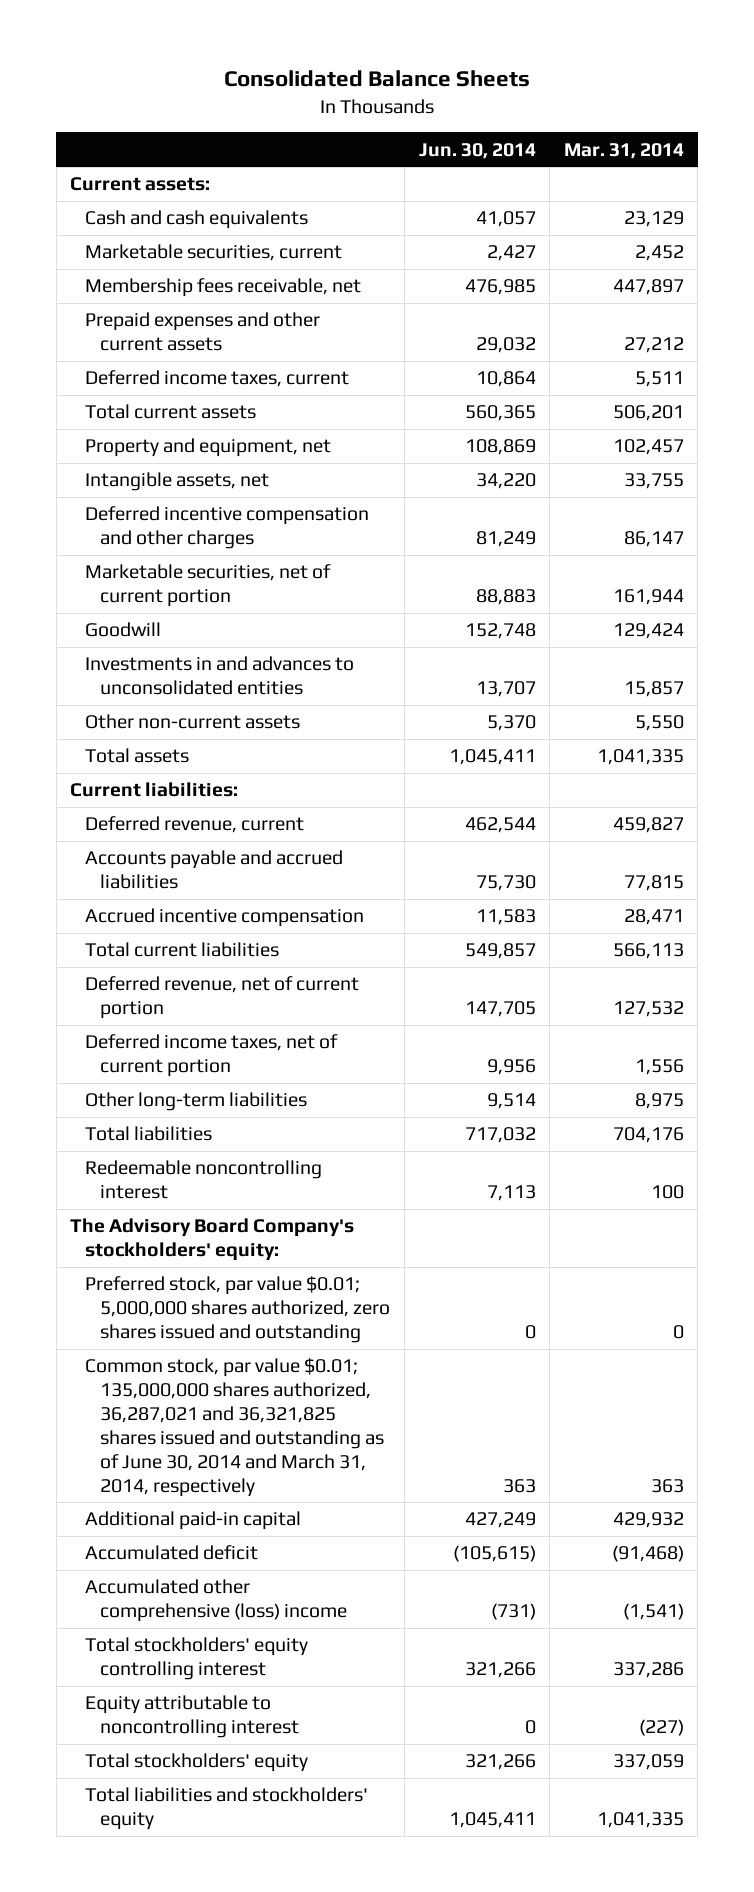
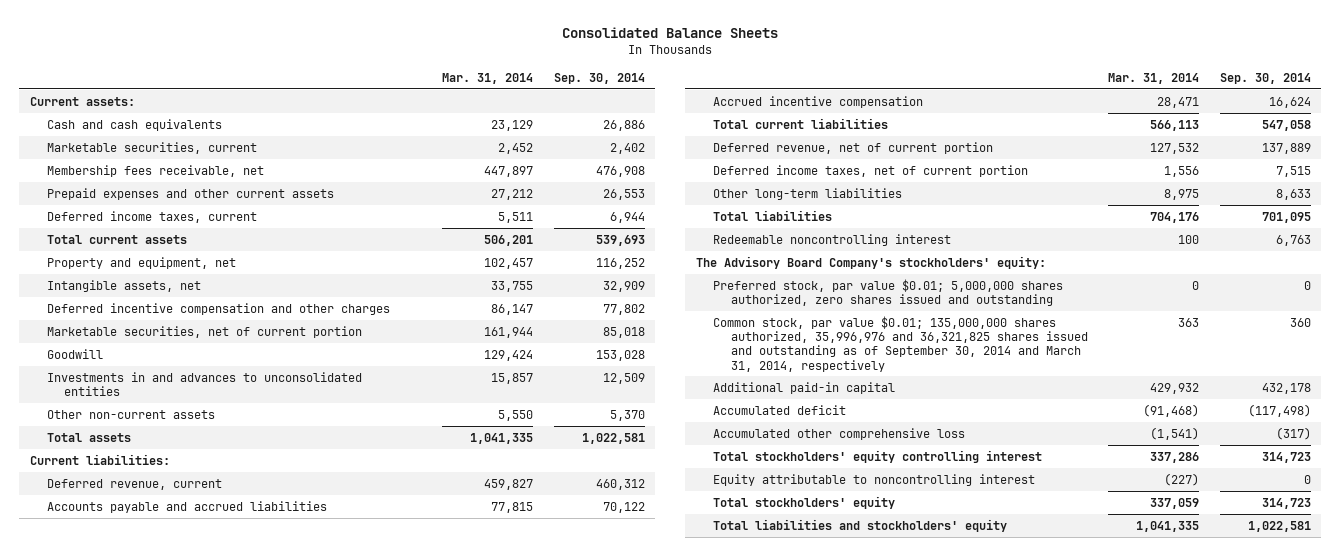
- | Jun. 30, 2014 | Mar. 31, 2014
+ | Mar. 31, 2014 | Sep. 30, 2014
- Common stock, par value $0.01; 135,000,000 shares authorized, 36,287,021 and 36,321,825 shares issued and outstanding as of June 30, 2014 and March 31, 2014, respectively | 363 | 363
+ Common stock, par value $0.01; 135,000,000 shares authorized, 35,996,976 and 36,321,825 shares issued and outstanding as of September 30, 2014 and March 31, 2014, respectively | 363 | 360
- Accumulated other comprehensive (loss) income | (731) | (1,541)
+ Accumulated other comprehensive loss | (1,541) | (317)

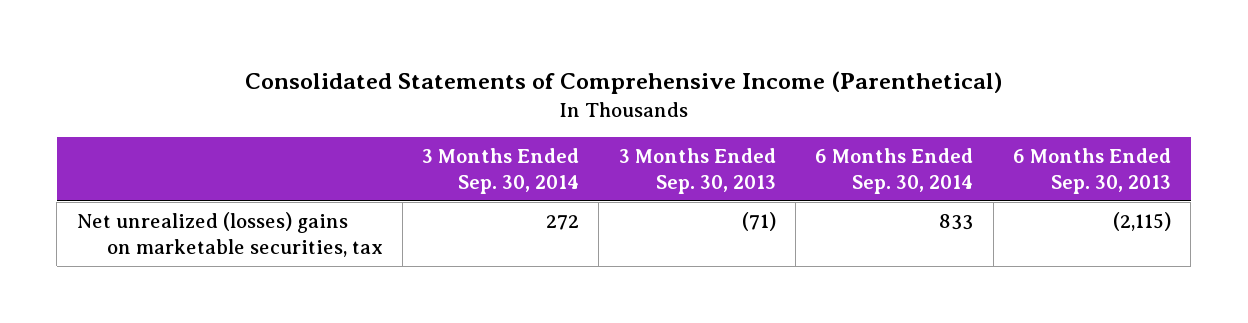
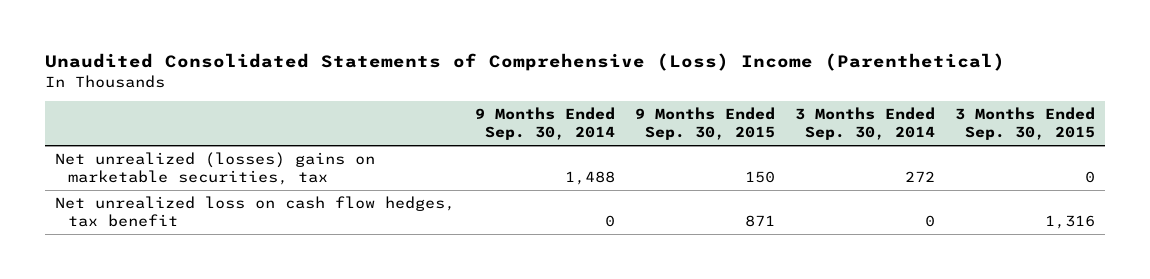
- Consolidated Statements of Comprehensive Income (Parenthetical)
+ Unaudited Consolidated Statements of Comprehensive (Loss) Income (Parenthetical)
- | 3 Months Ended Sep. 30, 2014 | 3 Months Ended Sep. 30, 2013 | 6 Months Ended Sep. 30, 2014 | 6 Months Ended Sep. 30, 2013
+ | 9 Months Ended Sep. 30, 2014 | 9 Months Ended Sep. 30, 2015 | 3 Months Ended Sep. 30, 2014 | 3 Months Ended Sep. 30, 2015
+ Net unrealized loss on cash flow hedges, tax benefit | 0 | 871 | 0 | 1,316

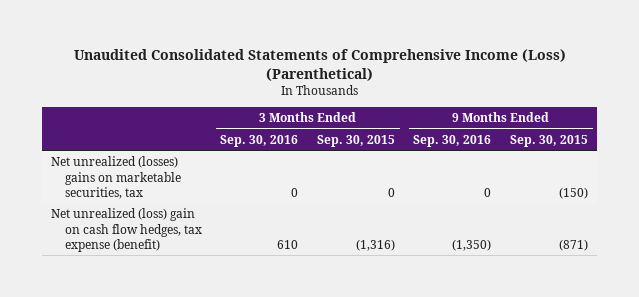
- Unaudited Consolidated Statements of Comprehensive (Loss) Income (Parenthetical)
+ Unaudited Consolidated Statements of Comprehensive Income (Loss) (Parenthetical)
- | 9 Months Ended Sep. 30, 2014 | 9 Months Ended Sep. 30, 2015 | 3 Months Ended Sep. 30, 2014 | 3 Months Ended Sep. 30, 2015
+ | 3 Months Ended Sep. 30, 2016 | 3 Months Ended Sep. 30, 2015 | 9 Months Ended Sep. 30, 2016 | 9 Months Ended Sep. 30, 2015
- Net unrealized (losses) gains on marketable securities, tax | 1,488 | 150 | 272 | 0
- Net unrealized loss on cash flow hedges, tax benefit | 0 | 871 | 0 | 1,316
+ Net unrealized (losses) gains on marketable securities, tax | 0 | 0 | 0 | (150)
+ Net unrealized (loss) gain on cash flow hedges, tax expense (benefit) | 610 | (1,316) | (1,350) | (871)

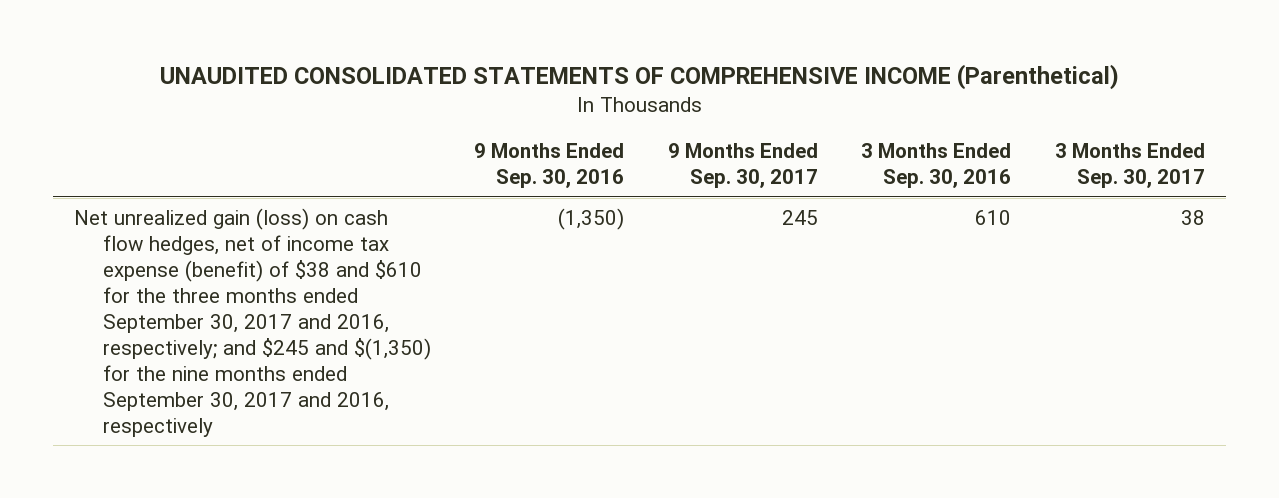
- Unaudited Consolidated Statements of Comprehensive Income (Loss) (Parenthetical)
+ UNAUDITED CONSOLIDATED STATEMENTS OF COMPREHENSIVE INCOME (Parenthetical)
- | 3 Months Ended Sep. 30, 2016 | 3 Months Ended Sep. 30, 2015 | 9 Months Ended Sep. 30, 2016 | 9 Months Ended Sep. 30, 2015
+ | 9 Months Ended Sep. 30, 2016 | 9 Months Ended Sep. 30, 2017 | 3 Months Ended Sep. 30, 2016 | 3 Months Ended Sep. 30, 2017
- Net unrealized (losses) gains on marketable securities, tax | 0 | 0 | 0 | (150)
- Net unrealized (loss) gain on cash flow hedges, tax expense (benefit) | 610 | (1,316) | (1,350) | (871)
+ Net unrealized gain (loss) on cash flow hedges, net of income tax expense (benefit) of $38 and $610 for the three months ended September 30, 2017 and 2016, respectively; and $245 and $(1,350) for the nine months ended September 30, 2017 and 2016, respectively | (1,350) | 245 | 610 | 38

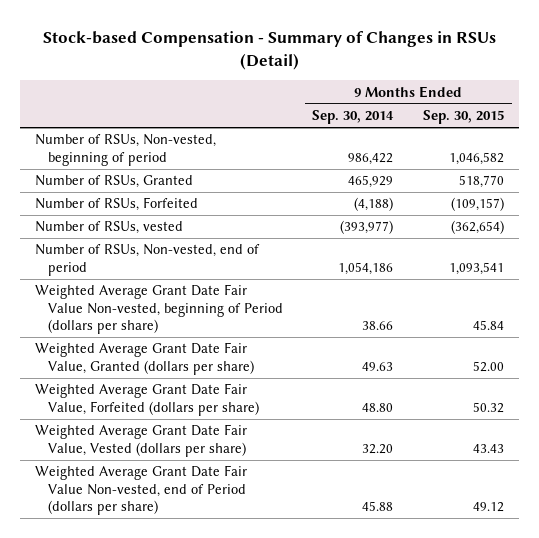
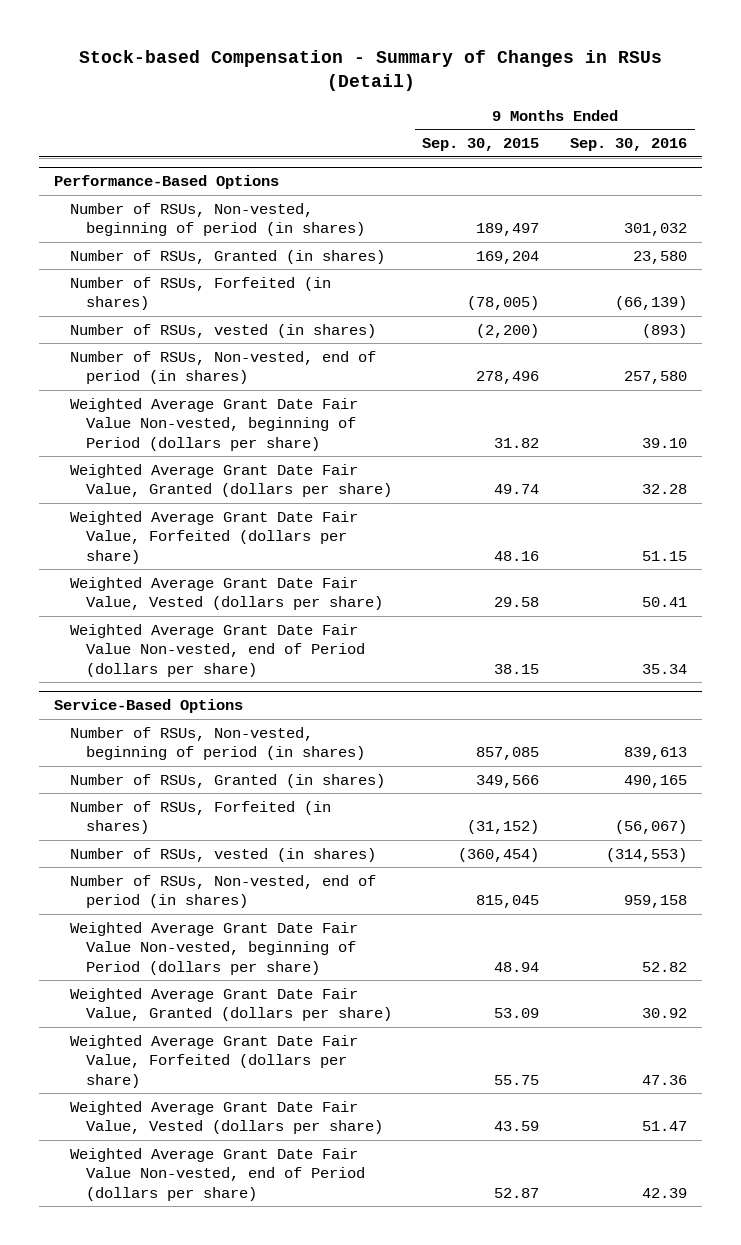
- | 9 Months Ended Sep. 30, 2014 | 9 Months Ended Sep. 30, 2015
+ | 9 Months Ended Sep. 30, 2015 | 9 Months Ended Sep. 30, 2016
- Number of RSUs, Non-vested, beginning of period | 986,422 | 1,046,582
- Number of RSUs, Granted | 465,929 | 518,770
- Number of RSUs, Forfeited | (4,188) | (109,157)
- Number of RSUs, vested | (393,977) | (362,654)
- Number of RSUs, Non-vested, end of period | 1,054,186 | 1,093,541
- Weighted Average Grant Date Fair Value Non-vested, beginning of Period (dollars per share) | 38.66 | 45.84
- Weighted Average Grant Date Fair Value, Granted (dollars per share) | 49.63 | 52.00
- Weighted Average Grant Date Fair Value, Forfeited (dollars per share) | 48.80 | 50.32
- Weighted Average Grant Date Fair Value, Vested (dollars per share) | 32.20 | 43.43
- Weighted Average Grant Date Fair Value Non-vested, end of Period (dollars per share) | 45.88 | 49.12
+ Performance-Based Options
+ Number of RSUs, Non-vested, beginning of period (in shares) | 189,497 | 301,032
+ Number of RSUs, Granted (in shares) | 169,204 | 23,580
+ Number of RSUs, Forfeited (in shares) | (78,005) | (66,139)
+ Number of RSUs, vested (in shares) | (2,200) | (893)
+ Number of RSUs, Non-vested, end of period (in shares) | 278,496 | 257,580
+ Weighted Average Grant Date Fair Value Non-vested, beginning of Period (dollars per share) | 31.82 | 39.10
+ Weighted Average Grant Date Fair Value, Granted (dollars per share) | 49.74 | 32.28
+ Weighted Average Grant Date Fair Value, Forfeited (dollars per share) | 48.16 | 51.15
+ Weighted Average Grant Date Fair Value, Vested (dollars per share) | 29.58 | 50.41
+ Weighted Average Grant Date Fair Value Non-vested, end of Period (dollars per share) | 38.15 | 35.34
+ Service-Based Options
+ Number of RSUs, Non-vested, beginning of period (in shares) | 857,085 | 839,613
+ Number of RSUs, Granted (in shares) | 349,566 | 490,165
+ Number of RSUs, Forfeited (in shares) | (31,152) | (56,067)
+ Number of RSUs, vested (in shares) | (360,454) | (314,553)
+ Number of RSUs, Non-vested, end of period (in shares) | 815,045 | 959,158
+ Weighted Average Grant Date Fair Value Non-vested, beginning of Period (dollars per share) | 48.94 | 52.82
+ Weighted Average Grant Date Fair Value, Granted (dollars per share) | 53.09 | 30.92
+ Weighted Average Grant Date Fair Value, Forfeited (dollars per share) | 55.75 | 47.36
+ Weighted Average Grant Date Fair Value, Vested (dollars per share) | 43.59 | 51.47
+ Weighted Average Grant Date Fair Value Non-vested, end of Period (dollars per share) | 52.87 | 42.39

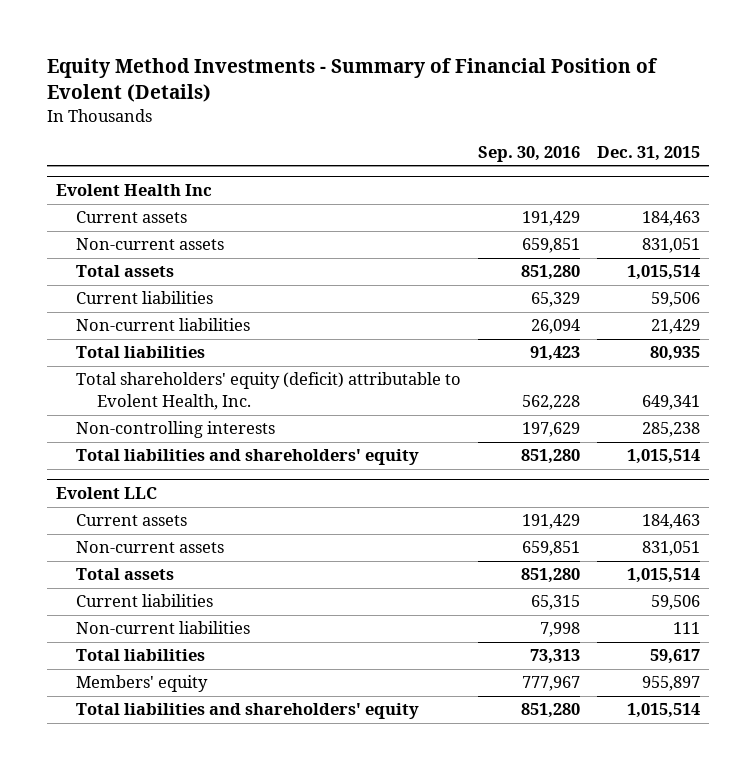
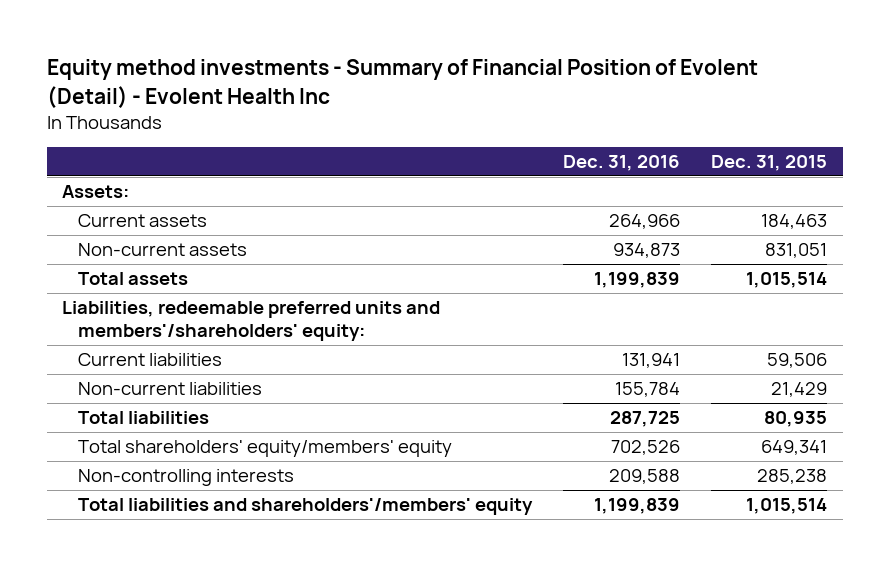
- Equity Method Investments - Summary of Financial Position of Evolent (Details)
+ Equity method investments - Summary of Financial Position of Evolent (Detail) - Evolent Health Inc
- | Sep. 30, 2016 | Dec. 31, 2015
+ | Dec. 31, 2016 | Dec. 31, 2015
- Evolent Health Inc
+ Assets:
+ Liabilities, redeemable preferred units and members'/shareholders' equity:
- Total shareholders' equity (deficit) attributable to Evolent Health, Inc. | 562,228 | 649,341
+ Total shareholders' equity/members' equity | 702,526 | 649,341
- Total liabilities and shareholders' equity | 851,280 | 1,015,514
- Evolent LLC
- Current assets | 191,429 | 184,463
- Non-current assets | 659,851 | 831,051
- Total assets | 851,280 | 1,015,514
- Current liabilities | 65,315 | 59,506
- Non-current liabilities | 7,998 | 111
- Total liabilities | 73,313 | 59,617
- Members' equity | 777,967 | 955,897
- Total liabilities and shareholders' equity | 851,280 | 1,015,514
+ Total liabilities and shareholders'/members' equity | 1,199,839 | 1,015,514

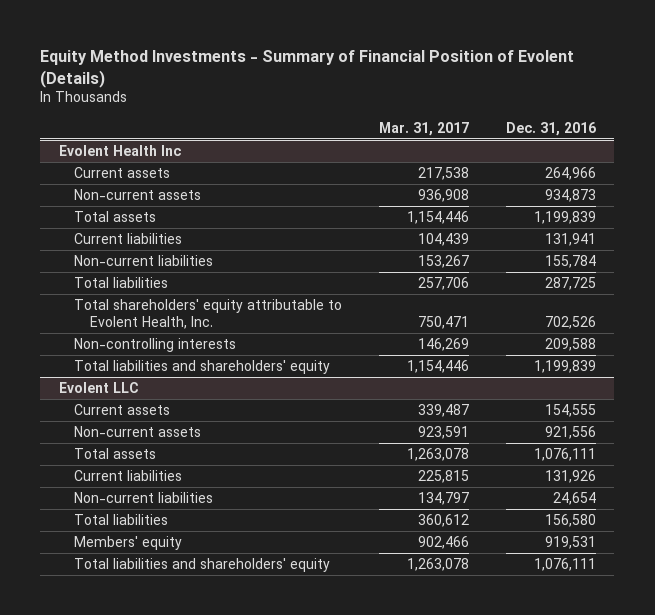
- Equity method investments - Summary of Financial Position of Evolent (Detail) - Evolent Health Inc
+ Equity Method Investments - Summary of Financial Position of Evolent (Details)
- | Dec. 31, 2016 | Dec. 31, 2015
+ | Mar. 31, 2017 | Dec. 31, 2016
- Assets:
+ Evolent Health Inc
- Liabilities, redeemable preferred units and members'/shareholders' equity:
- Total shareholders' equity/members' equity | 702,526 | 649,341
+ Total shareholders' equity attributable to Evolent Health, Inc. | 750,471 | 702,526
- Total liabilities and shareholders'/members' equity | 1,199,839 | 1,015,514
+ Total liabilities and shareholders' equity | 1,154,446 | 1,199,839
+ Evolent LLC
+ Current assets | 339,487 | 154,555
+ Non-current assets | 923,591 | 921,556
+ Total assets | 1,263,078 | 1,076,111
+ Current liabilities | 225,815 | 131,926
+ Non-current liabilities | 134,797 | 24,654
+ Total liabilities | 360,612 | 156,580
+ Members' equity | 902,466 | 919,531
+ Total liabilities and shareholders' equity | 1,263,078 | 1,076,111

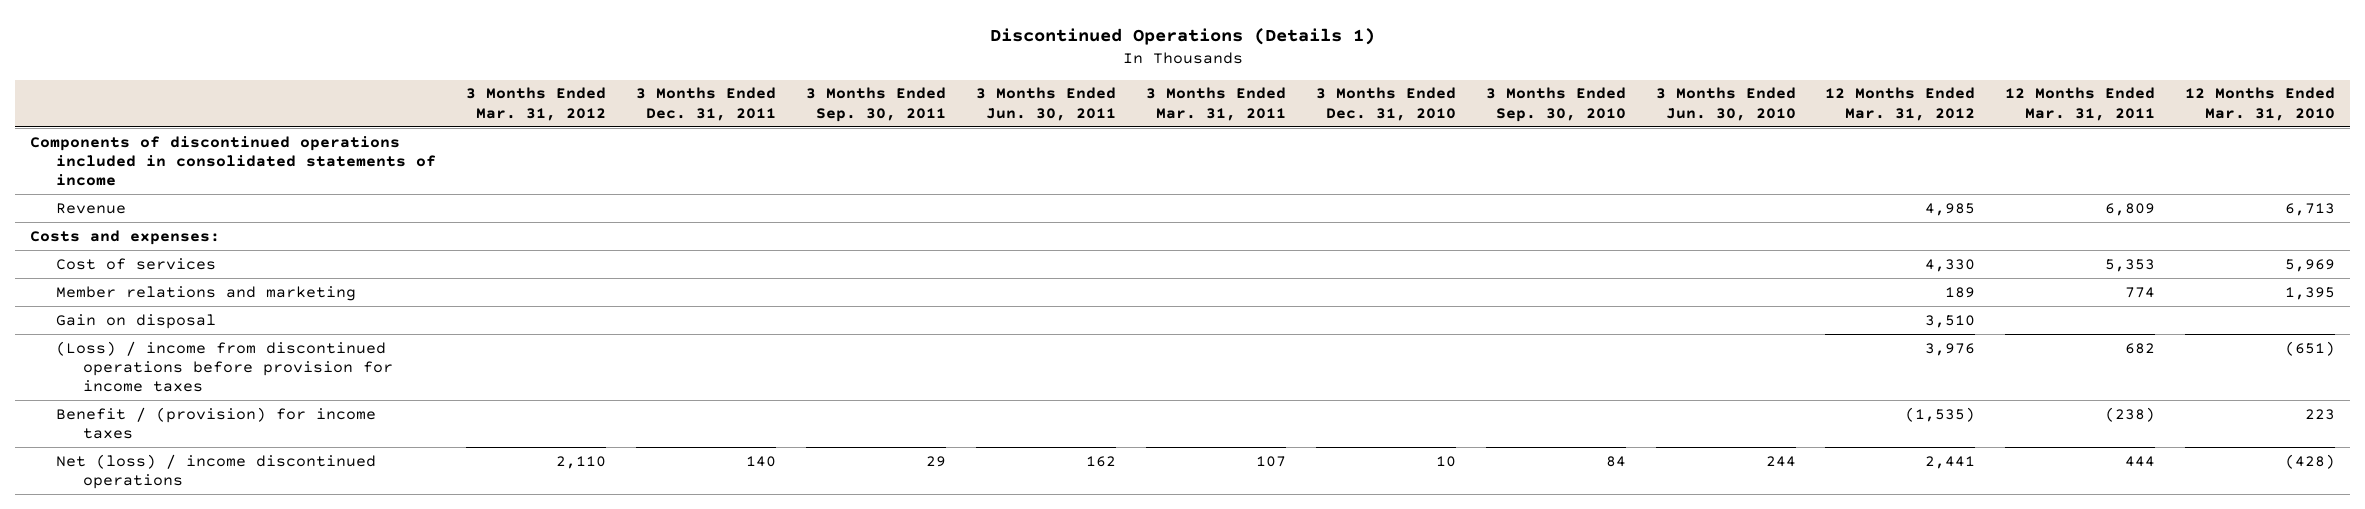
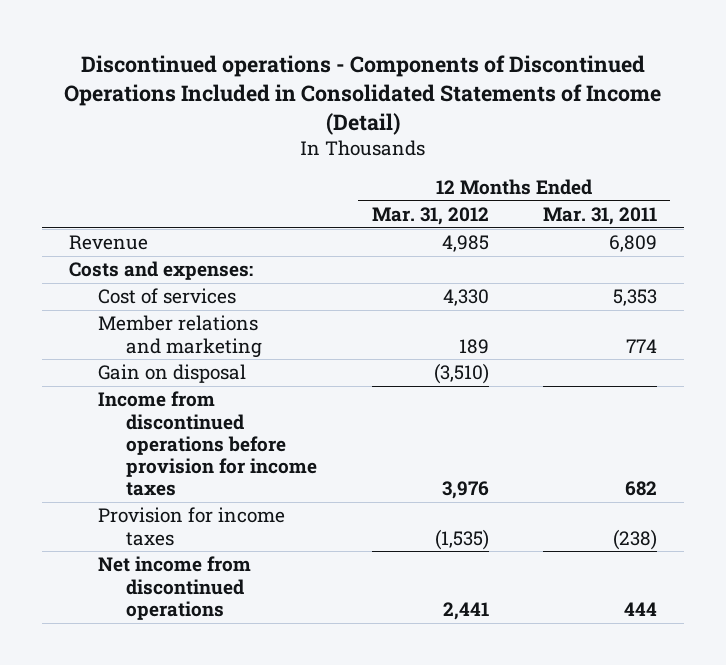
- Discontinued Operations (Details 1)
+ Discontinued operations - Components of Discontinued Operations Included in Consolidated Statements of Income (Detail)
- | 3 Months Ended Mar. 31, 2012 | 3 Months Ended Dec. 31, 2011 | 3 Months Ended Sep. 30, 2011 | 3 Months Ended Jun. 30, 2011 | 3 Months Ended Mar. 31, 2011 | 3 Months Ended Dec. 31, 2010 | 3 Months Ended Sep. 30, 2010 | 3 Months Ended Jun. 30, 2010 | 12 Months Ended Mar. 31, 2012 | 12 Months Ended Mar. 31, 2011 | 12 Months Ended Mar. 31, 2010
+ | 12 Months Ended Mar. 31, 2012 | 12 Months Ended Mar. 31, 2011
- Components of discontinued operations included in consolidated statements of income
- Gain on disposal | | | | | | | | | 3,510 | |
- (Loss) / income from discontinued operations before provision for income taxes | | | | | | | | | 3,976 | 682 | (651)
- Benefit / (provision) for income taxes | | | | | | | | | (1,535) | (238) | 223
- Net (loss) / income discontinued operations | 2,110 | 140 | 29 | 162 | 107 | 10 | 84 | 244 | 2,441 | 444 | (428)
+ Gain on disposal | (3,510) |
+ Income from discontinued operations before provision for income taxes | 3,976 | 682
+ Provision for income taxes | (1,535) | (238)
+ Net income from discontinued operations | 2,441 | 444

